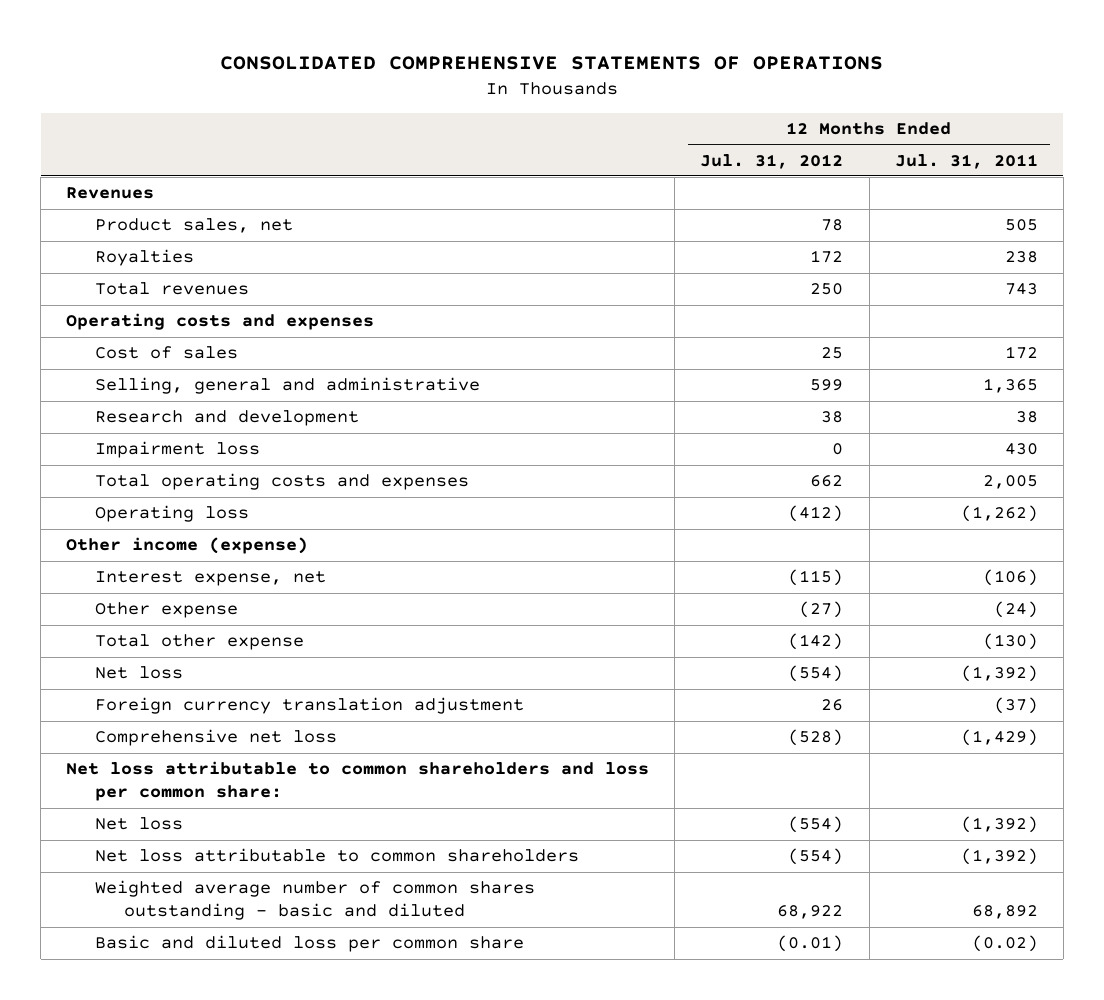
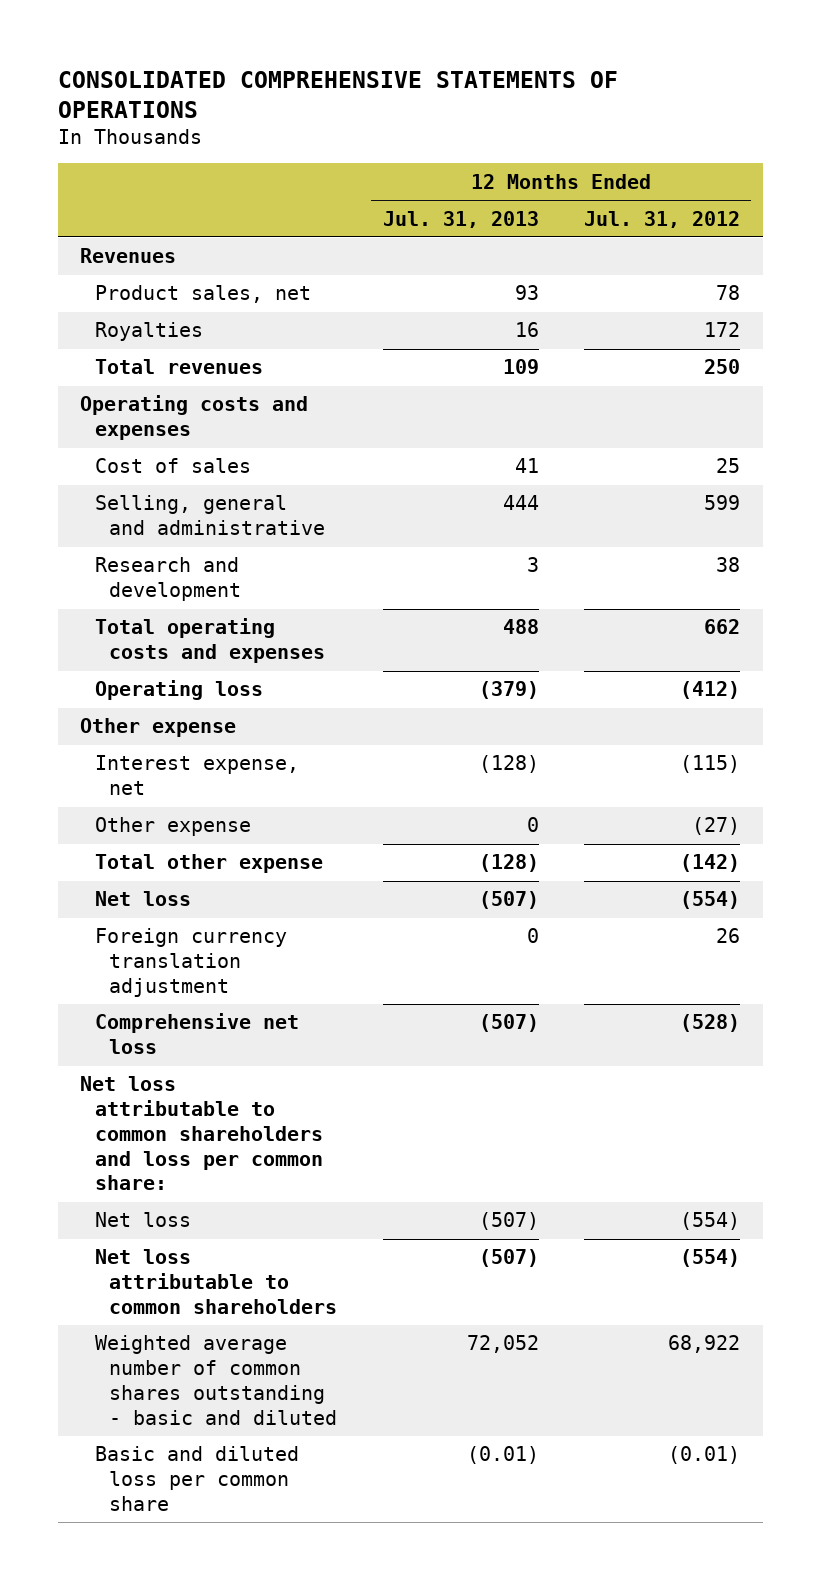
- | 12 Months Ended Jul. 31, 2012 | 12 Months Ended Jul. 31, 2011
+ | 12 Months Ended Jul. 31, 2013 | 12 Months Ended Jul. 31, 2012
- Impairment loss | 0 | 430
- Other income (expense)
+ Other expense

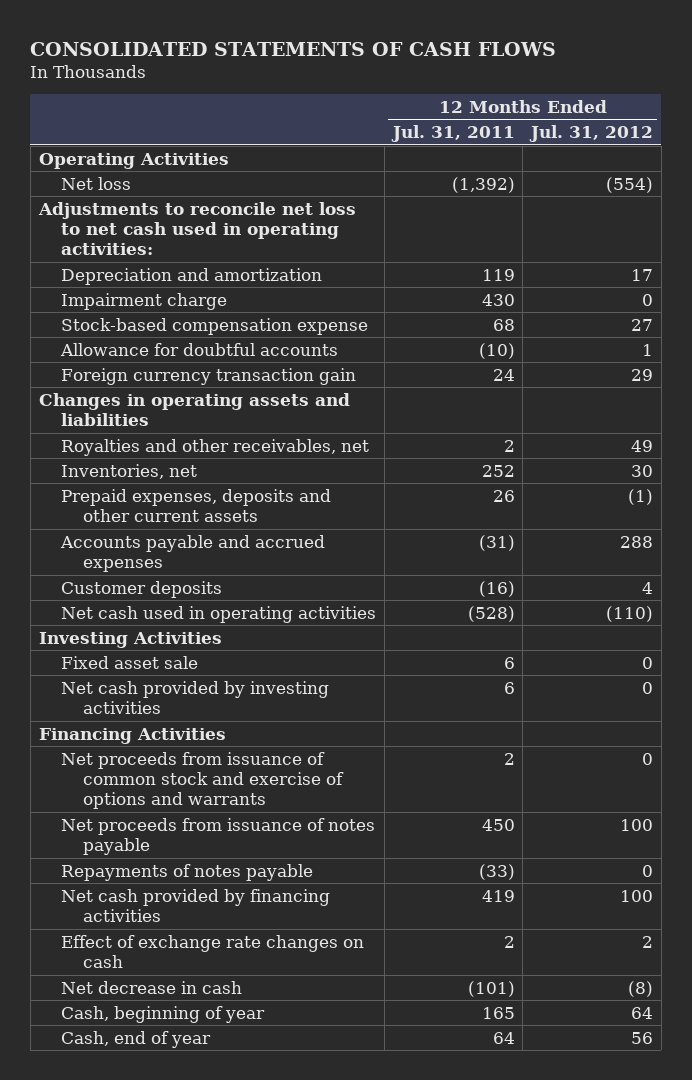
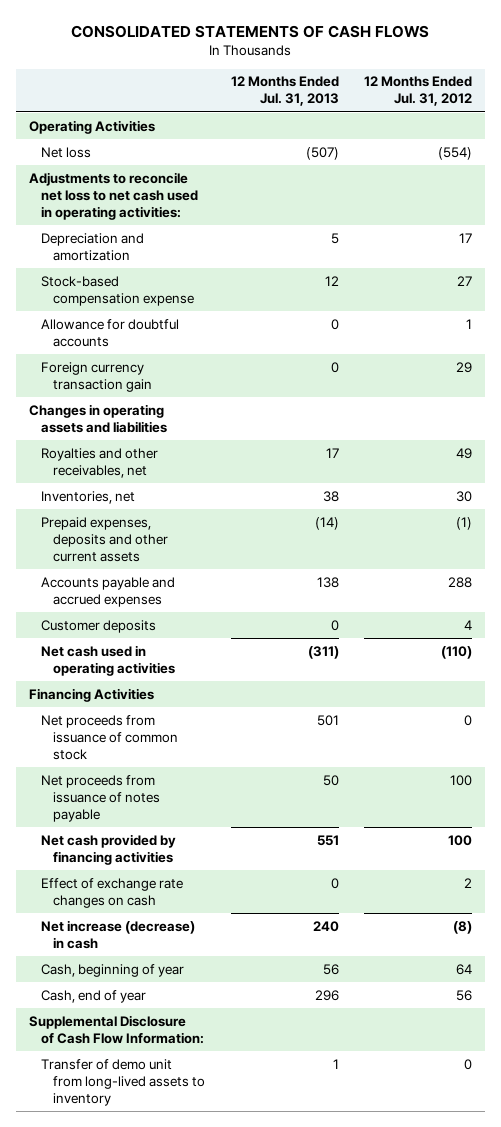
- | 12 Months Ended Jul. 31, 2011 | 12 Months Ended Jul. 31, 2012
+ | 12 Months Ended Jul. 31, 2013 | 12 Months Ended Jul. 31, 2012
- Impairment charge | 430 | 0
- Investing Activities
- Fixed asset sale | 6 | 0
- Net cash provided by investing activities | 6 | 0
- Net proceeds from issuance of common stock and exercise of options and warrants | 2 | 0
+ Net proceeds from issuance of common stock | 501 | 0
- Repayments of notes payable | (33) | 0
- Net decrease in cash | (101) | (8)
+ Net increase (decrease) in cash | 240 | (8)
+ Supplemental Disclosure of Cash Flow Information:
+ Transfer of demo unit from long-lived assets to inventory | 1 | 0

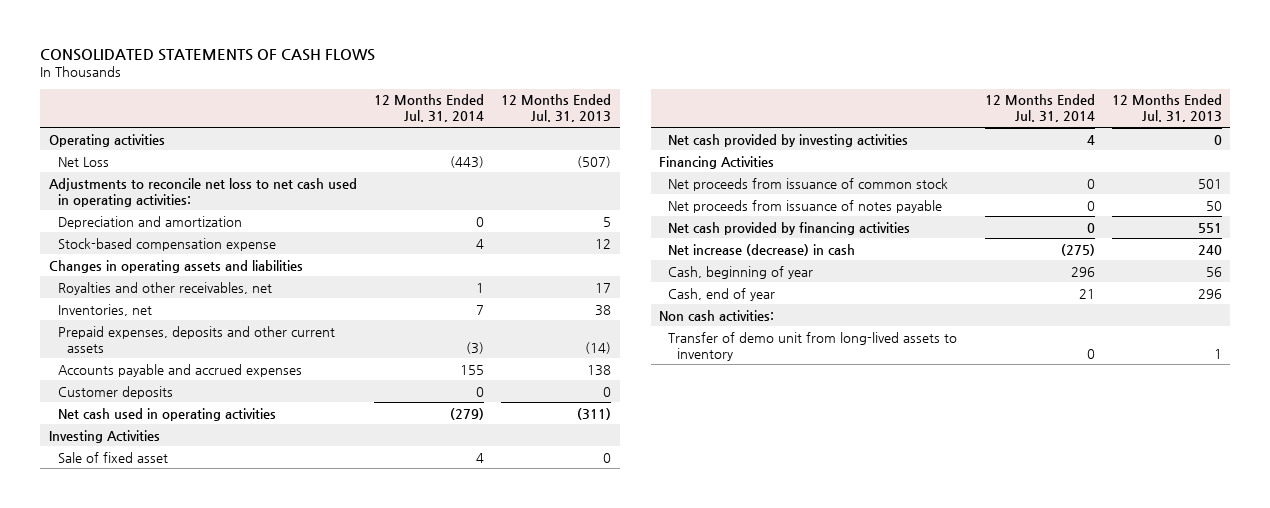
- | 12 Months Ended Jul. 31, 2013 | 12 Months Ended Jul. 31, 2012
+ | 12 Months Ended Jul. 31, 2014 | 12 Months Ended Jul. 31, 2013
- Operating Activities
- Net loss | (507) | (554)
+ Operating activities
+ Net Loss | (443) | (507)
- Allowance for doubtful accounts | 0 | 1
- Foreign currency transaction gain | 0 | 29
+ Investing Activities
+ Sale of fixed asset | 4 | 0
+ Net cash provided by investing activities | 4 | 0
- Effect of exchange rate changes on cash | 0 | 2
- Supplemental Disclosure of Cash Flow Information:
+ Non cash activities:

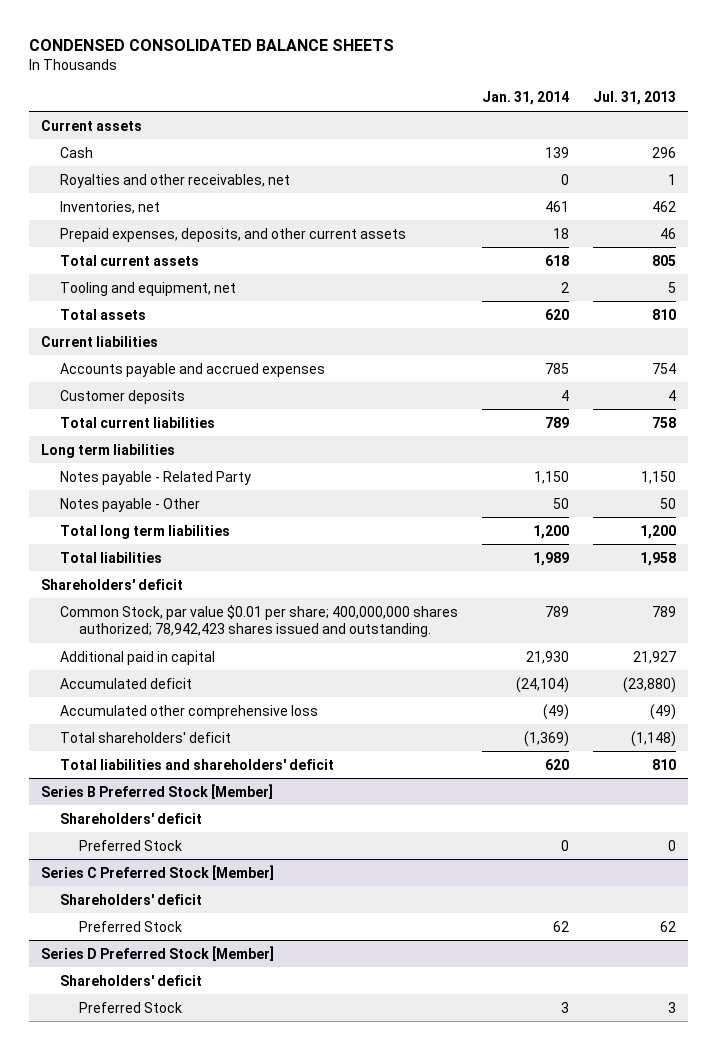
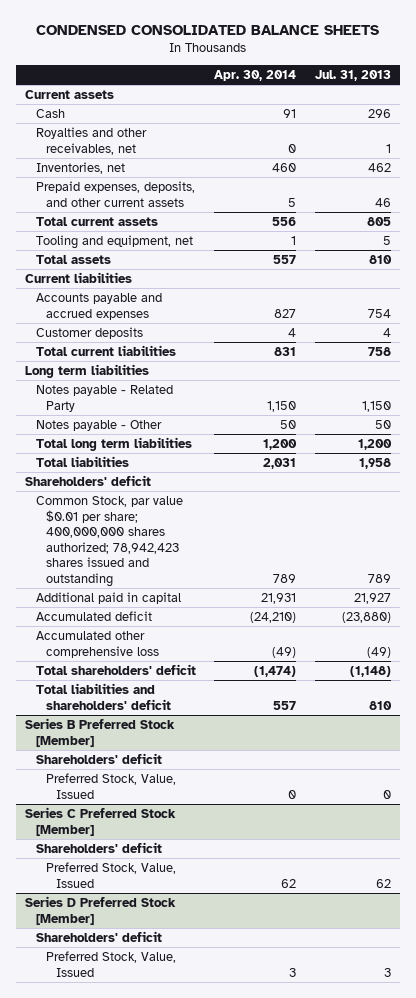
- | Jan. 31, 2014 | Jul. 31, 2013
+ | Apr. 30, 2014 | Jul. 31, 2013
- Common Stock, par value $0.01 per share; 400,000,000 shares authorized; 78,942,423 shares issued and outstanding. | 789 | 789
+ Common Stock, par value $0.01 per share; 400,000,000 shares authorized; 78,942,423 shares issued and outstanding | 789 | 789
@ Series B Preferred Stock [Member]
- Preferred Stock | 0 | 0
+ Preferred Stock, Value, Issued | 0 | 0
@ Series C Preferred Stock [Member]
- Preferred Stock | 62 | 62
+ Preferred Stock, Value, Issued | 62 | 62
@ Series D Preferred Stock [Member]
- Preferred Stock | 3 | 3
+ Preferred Stock, Value, Issued | 3 | 3

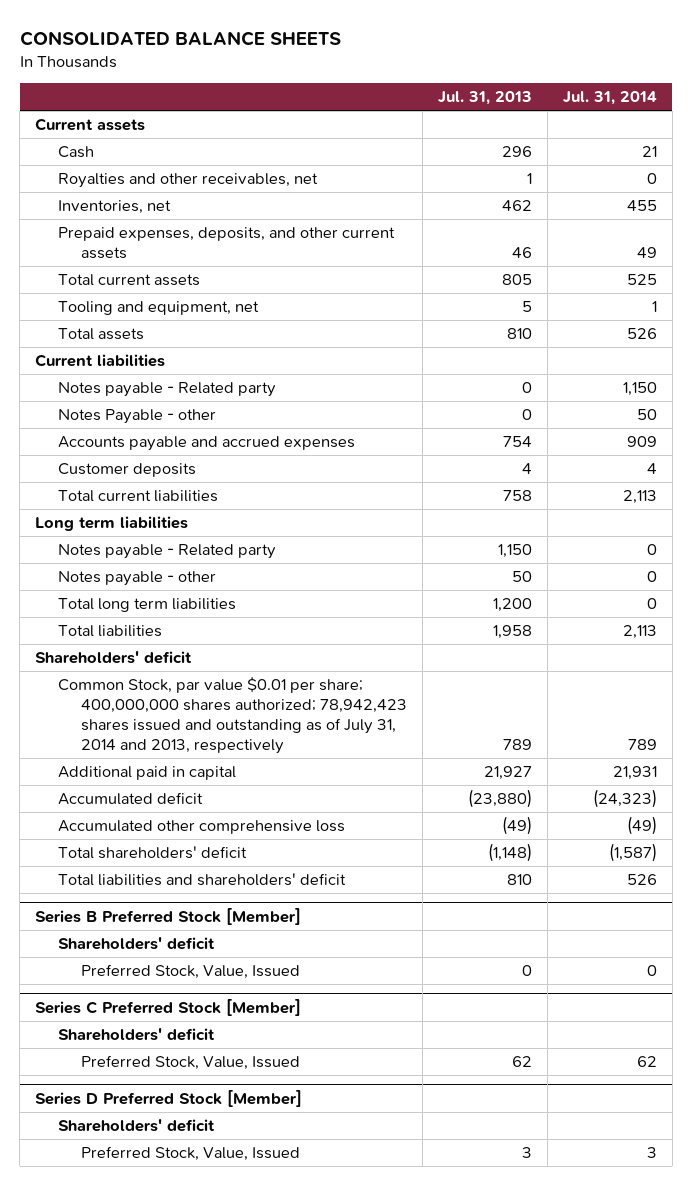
- CONDENSED CONSOLIDATED BALANCE SHEETS
+ CONSOLIDATED BALANCE SHEETS
- | Apr. 30, 2014 | Jul. 31, 2013
+ | Jul. 31, 2013 | Jul. 31, 2014
+ Notes payable - Related party | 0 | 1,150
+ Notes Payable - other | 0 | 50
- Notes payable - Related Party | 1,150 | 1,150
- Notes payable - Other | 50 | 50
+ Notes payable - Related party | 1,150 | 0
+ Notes payable - other | 50 | 0
- Common Stock, par value $0.01 per share; 400,000,000 shares authorized; 78,942,423 shares issued and outstanding | 789 | 789
+ Common Stock, par value $0.01 per share; 400,000,000 shares authorized; 78,942,423 shares issued and outstanding as of July 31, 2014 and 2013, respectively | 789 | 789

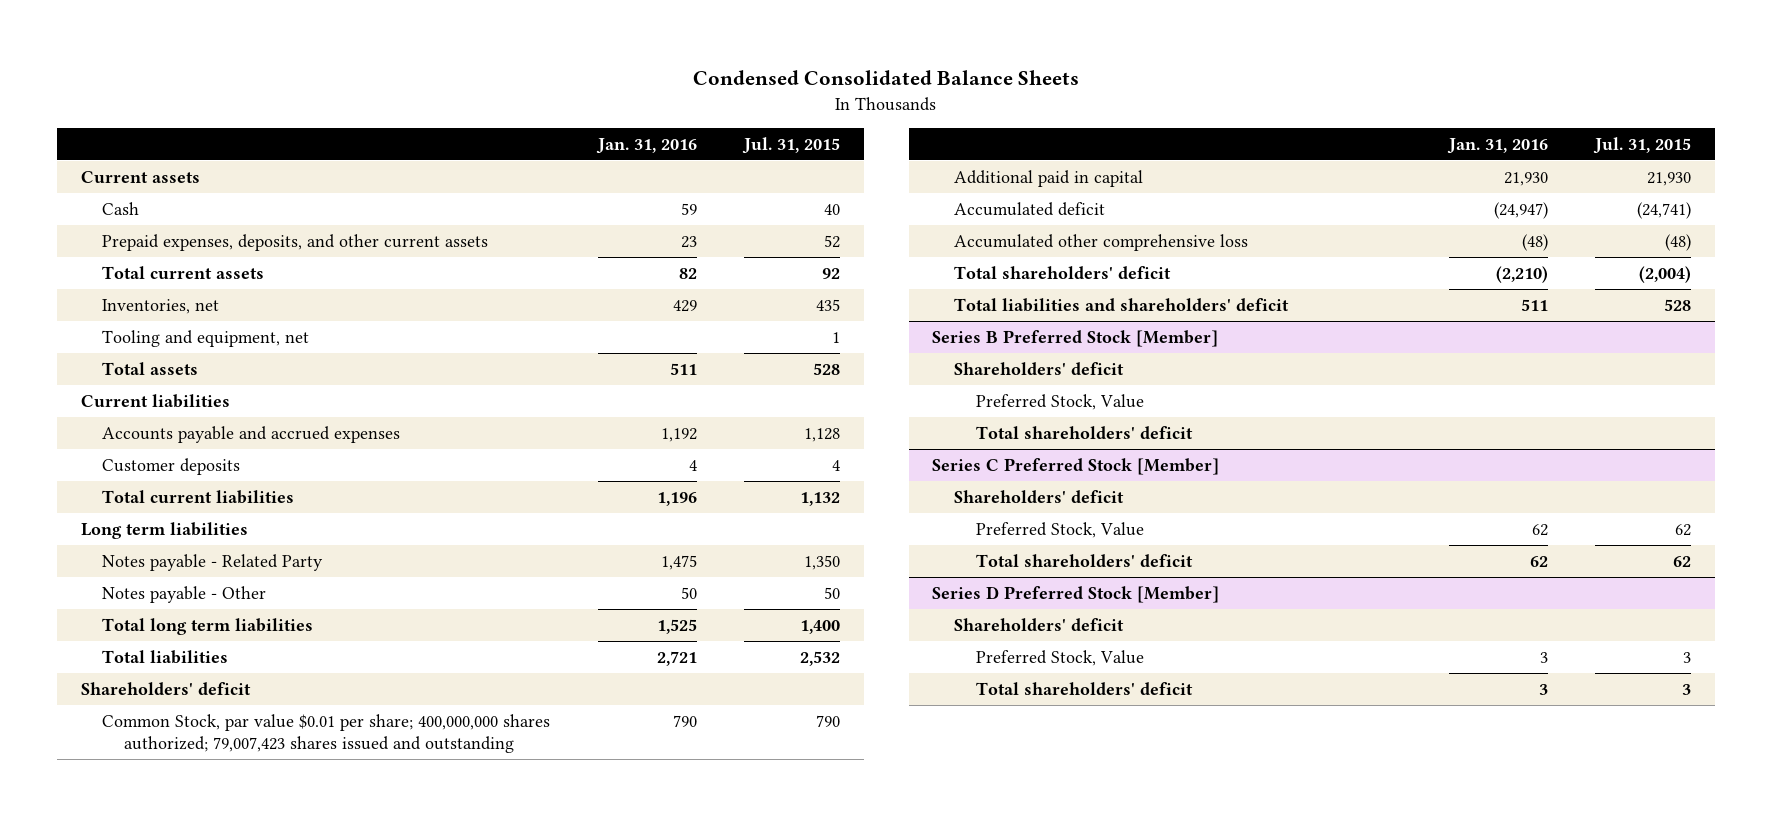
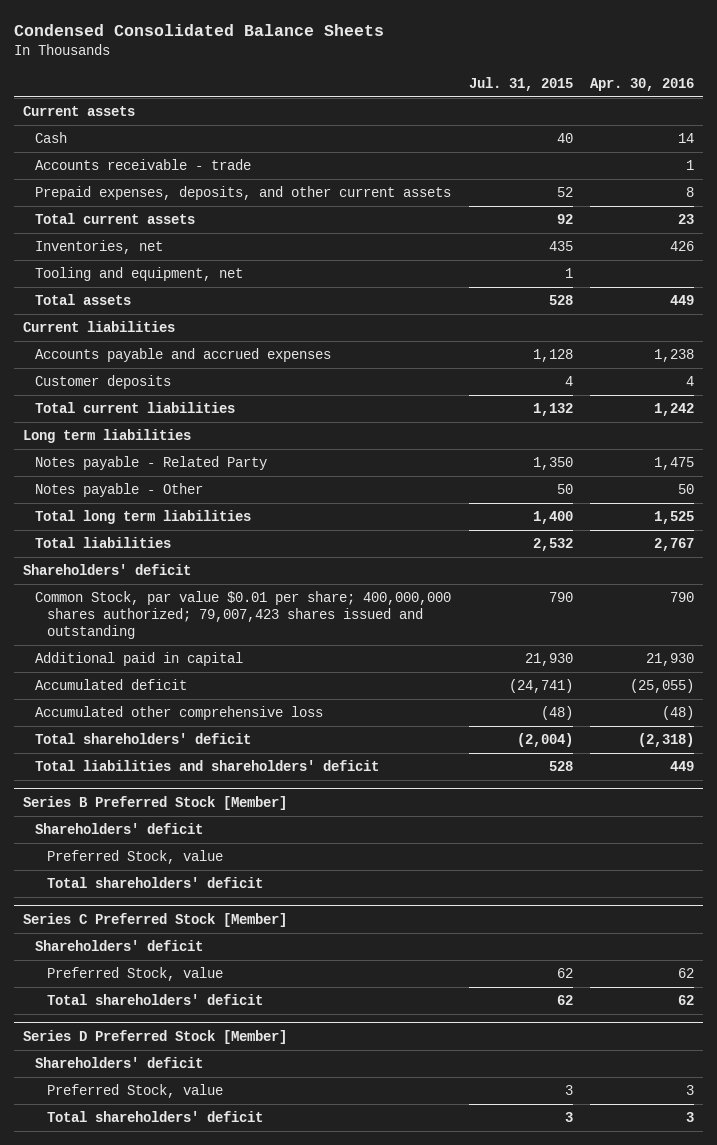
- | Jan. 31, 2016 | Jul. 31, 2015
+ | Jul. 31, 2015 | Apr. 30, 2016
+ Accounts receivable - trade | | 1
@ Series B Preferred Stock [Member]
- Preferred Stock, Value
+ Preferred Stock, value
@ Series C Preferred Stock [Member]
- Preferred Stock, Value | 62 | 62
+ Preferred Stock, value | 62 | 62
@ Series D Preferred Stock [Member]
- Preferred Stock, Value | 3 | 3
+ Preferred Stock, value | 3 | 3

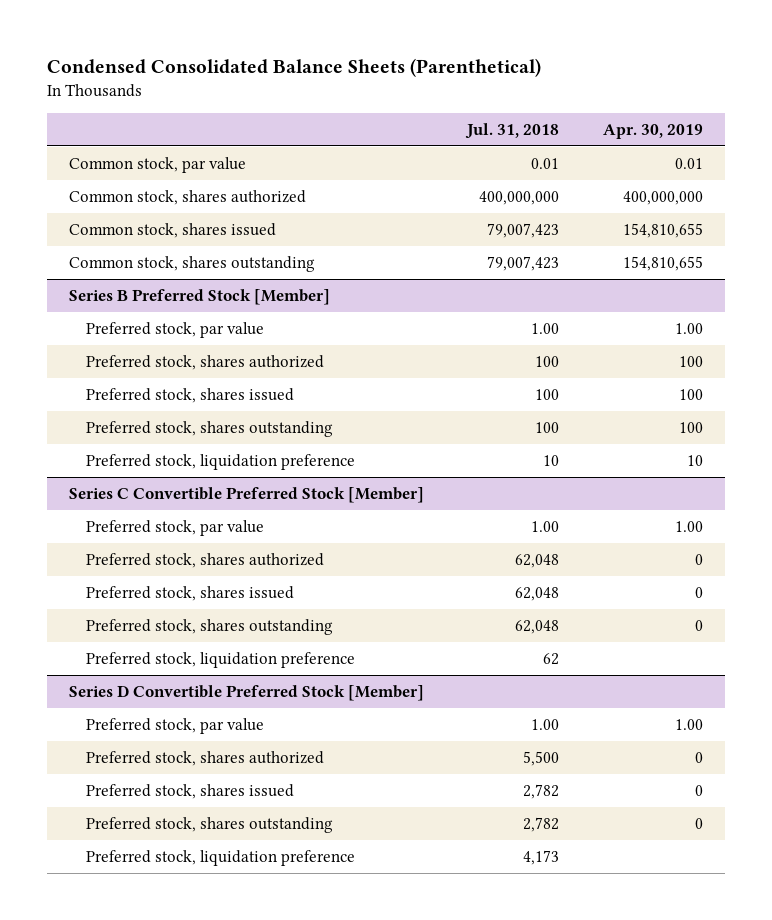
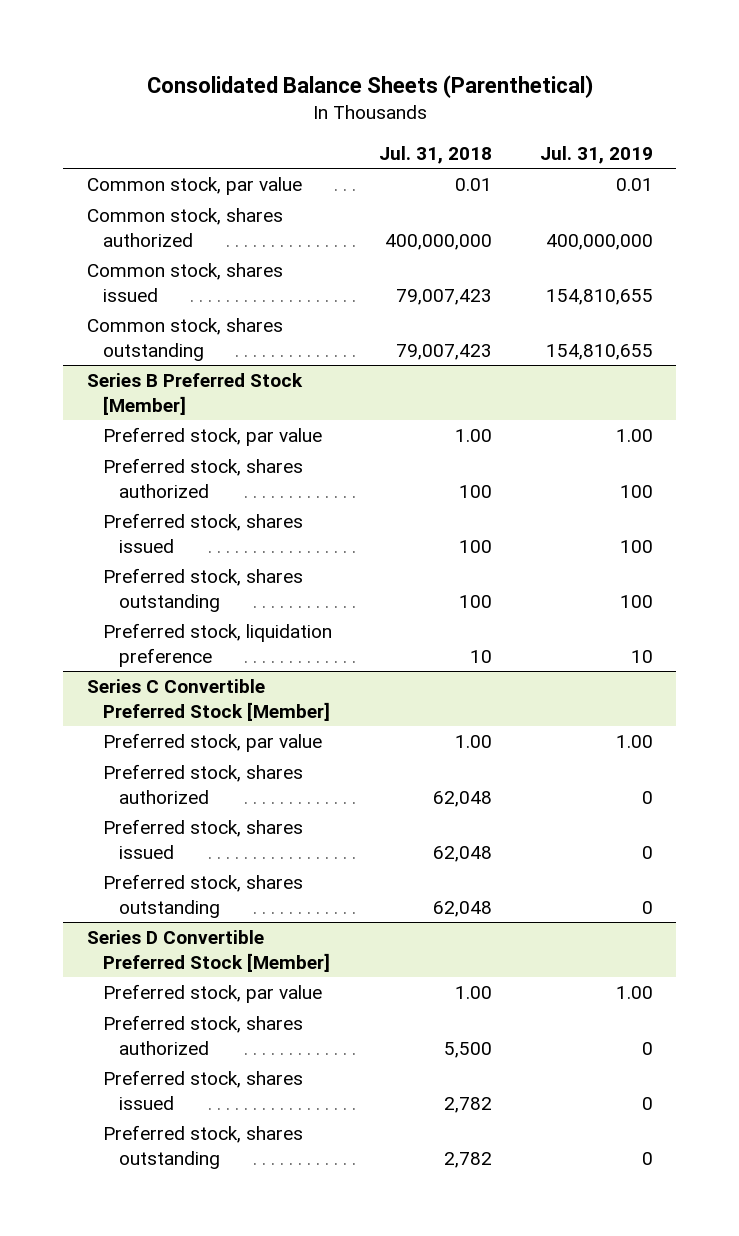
- Condensed Consolidated Balance Sheets (Parenthetical)
+ Consolidated Balance Sheets (Parenthetical)
- | Jul. 31, 2018 | Apr. 30, 2019
+ | Jul. 31, 2018 | Jul. 31, 2019
@ Series C Convertible Preferred Stock [Member]
- Preferred stock, liquidation preference | 62 |
@ Series D Convertible Preferred Stock [Member]
- Preferred stock, liquidation preference | 4,173 |

